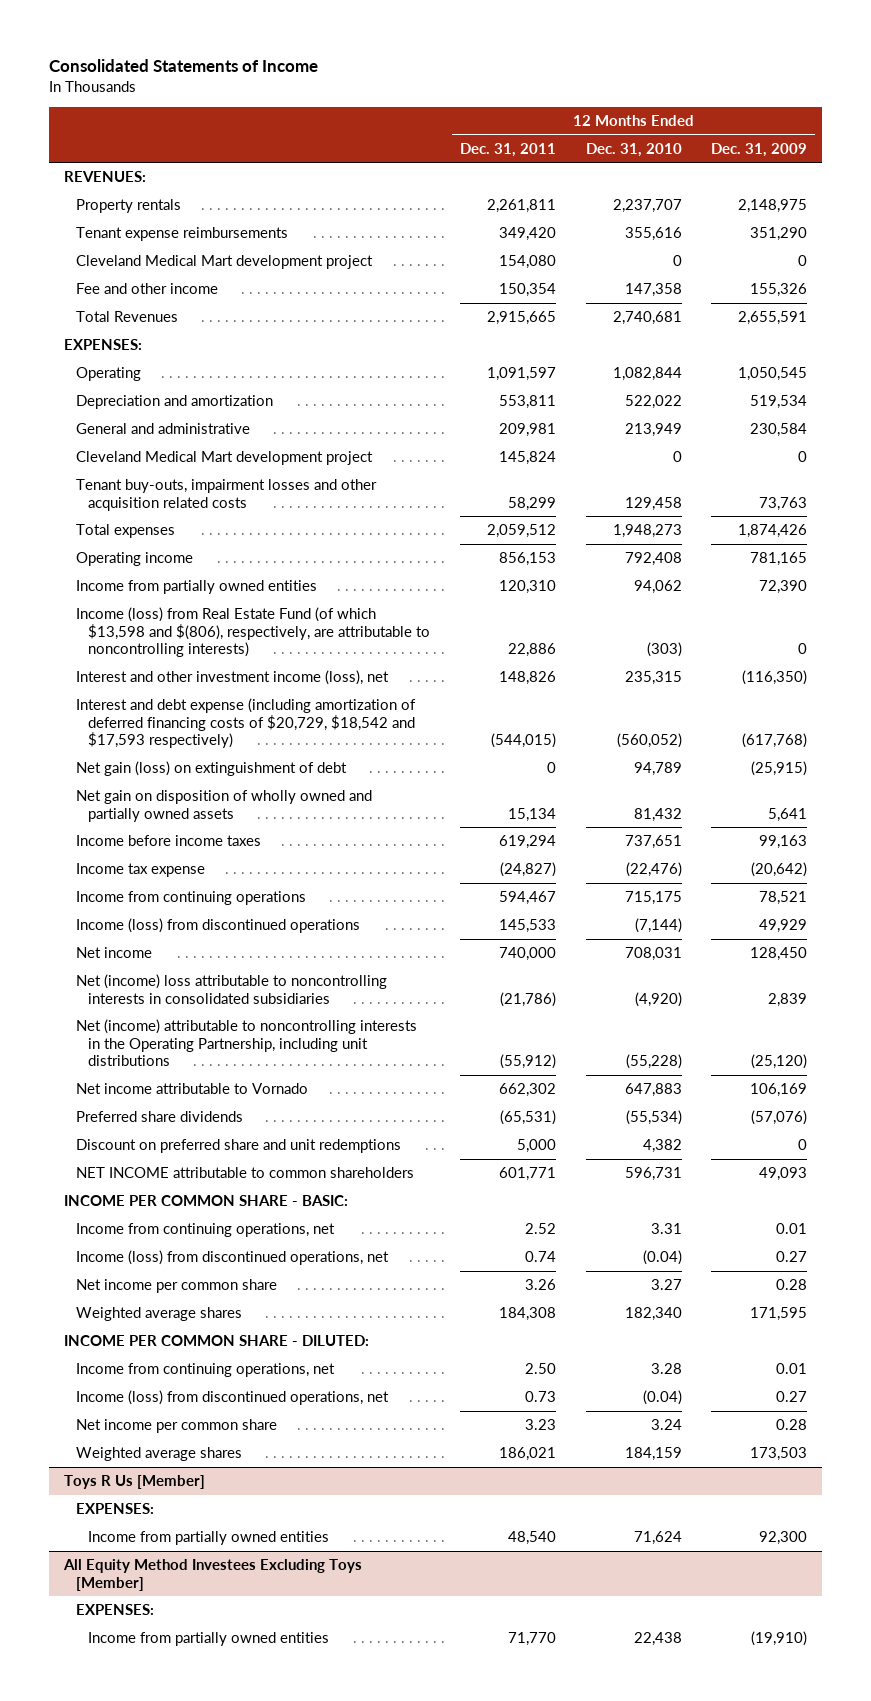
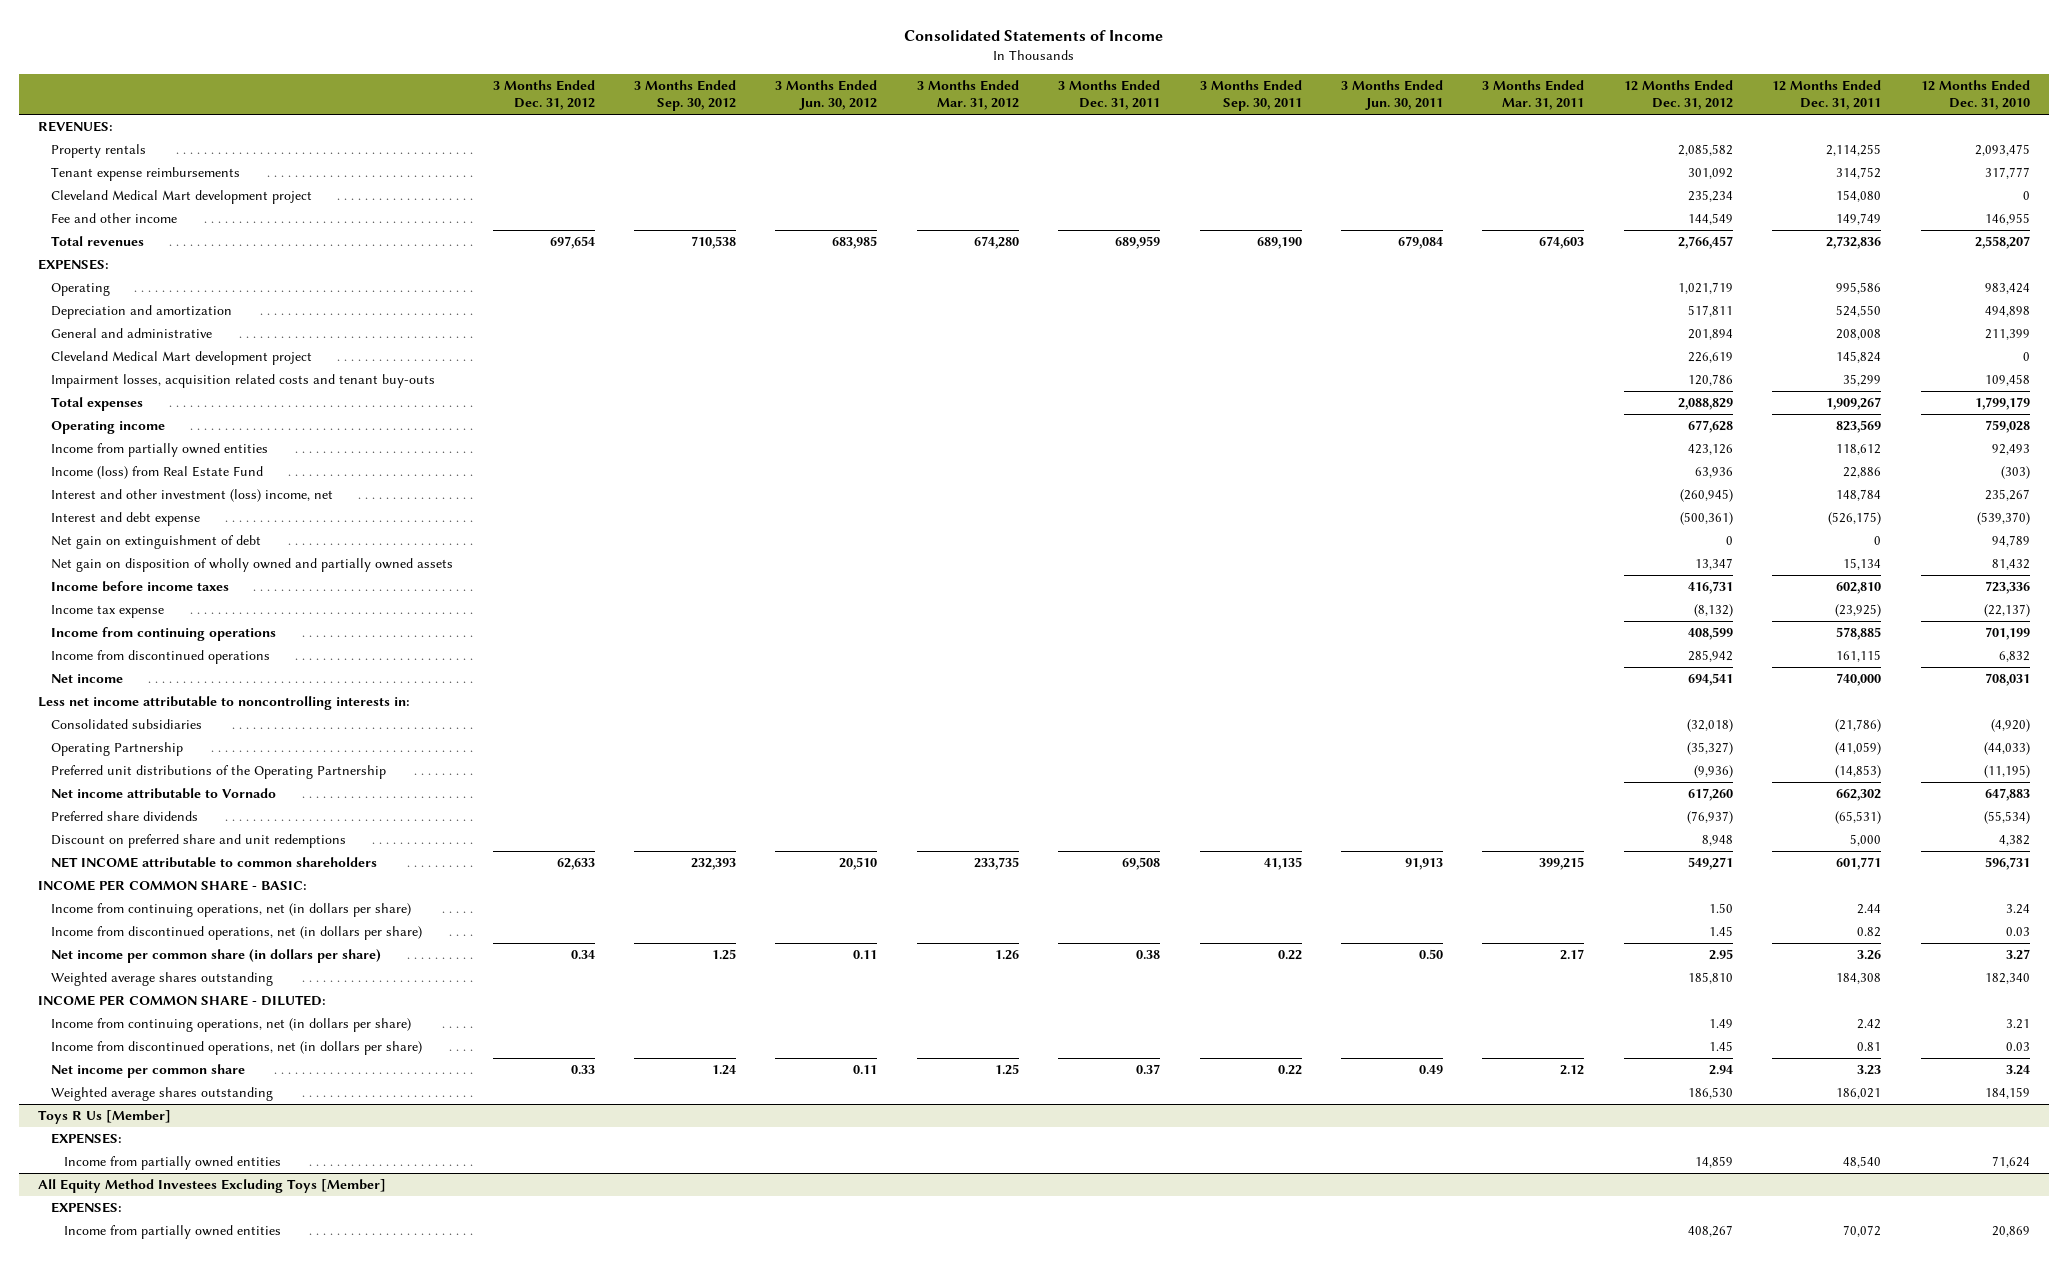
- | 12 Months Ended Dec. 31, 2011 | 12 Months Ended Dec. 31, 2010 | 12 Months Ended Dec. 31, 2009
+ | 3 Months Ended Dec. 31, 2012 | 3 Months Ended Sep. 30, 2012 | 3 Months Ended Jun. 30, 2012 | 3 Months Ended Mar. 31, 2012 | 3 Months Ended Dec. 31, 2011 | 3 Months Ended Sep. 30, 2011 | 3 Months Ended Jun. 30, 2011 | 3 Months Ended Mar. 31, 2011 | 12 Months Ended Dec. 31, 2012 | 12 Months Ended Dec. 31, 2011 | 12 Months Ended Dec. 31, 2010
- Property rentals | 2,261,811 | 2,237,707 | 2,148,975
- Tenant expense reimbursements | 349,420 | 355,616 | 351,290
+ Property rentals | | | | | | | | | 2,085,582 | 2,114,255 | 2,093,475
+ Tenant expense reimbursements | | | | | | | | | 301,092 | 314,752 | 317,777
- Fee and other income | 150,354 | 147,358 | 155,326
- Total Revenues | 2,915,665 | 2,740,681 | 2,655,591
+ Fee and other income | | | | | | | | | 144,549 | 149,749 | 146,955
+ Total revenues | 697,654 | 710,538 | 683,985 | 674,280 | 689,959 | 689,190 | 679,084 | 674,603 | 2,766,457 | 2,732,836 | 2,558,207
- Operating | 1,091,597 | 1,082,844 | 1,050,545
- Depreciation and amortization | 553,811 | 522,022 | 519,534
- General and administrative | 209,981 | 213,949 | 230,584
+ Operating | | | | | | | | | 1,021,719 | 995,586 | 983,424
+ Depreciation and amortization | | | | | | | | | 517,811 | 524,550 | 494,898
+ General and administrative | | | | | | | | | 201,894 | 208,008 | 211,399
- Tenant buy-outs, impairment losses and other acquisition related costs | 58,299 | 129,458 | 73,763
- Total expenses | 2,059,512 | 1,948,273 | 1,874,426
- Operating income | 856,153 | 792,408 | 781,165
- Income from partially owned entities | 120,310 | 94,062 | 72,390
- Income (loss) from Real Estate Fund (of which $13,598 and $(806), respectively, are attributable to noncontrolling interests) | 22,886 | (303) | 0
- Interest and other investment income (loss), net | 148,826 | 235,315 | (116,350)
- Interest and debt expense (including amortization of deferred financing costs of $20,729, $18,542 and $17,593 respectively) | (544,015) | (560,052) | (617,768)
- Net gain (loss) on extinguishment of debt | 0 | 94,789 | (25,915)
+ Impairment losses, acquisition related costs and tenant buy-outs | | | | | | | | | 120,786 | 35,299 | 109,458
+ Total expenses | | | | | | | | | 2,088,829 | 1,909,267 | 1,799,179
+ Operating income | | | | | | | | | 677,628 | 823,569 | 759,028
+ Income from partially owned entities | | | | | | | | | 423,126 | 118,612 | 92,493
+ Income (loss) from Real Estate Fund | | | | | | | | | 63,936 | 22,886 | (303)
+ Interest and other investment (loss) income, net | | | | | | | | | (260,945) | 148,784 | 235,267
+ Interest and debt expense | | | | | | | | | (500,361) | (526,175) | (539,370)
+ Net gain on extinguishment of debt | | | | | | | | | 0 | 0 | 94,789
- Income before income taxes | 619,294 | 737,651 | 99,163
- Income tax expense | (24,827) | (22,476) | (20,642)
- Income from continuing operations | 594,467 | 715,175 | 78,521
- Income (loss) from discontinued operations | 145,533 | (7,144) | 49,929
+ Income before income taxes | | | | | | | | | 416,731 | 602,810 | 723,336
+ Income tax expense | | | | | | | | | (8,132) | (23,925) | (22,137)
+ Income from continuing operations | | | | | | | | | 408,599 | 578,885 | 701,199
+ Income from discontinued operations | | | | | | | | | 285,942 | 161,115 | 6,832
- Net (income) loss attributable to noncontrolling interests in consolidated subsidiaries | (21,786) | (4,920) | 2,839
- Net (income) attributable to noncontrolling interests in the Operating Partnership, including unit distributions | (55,912) | (55,228) | (25,120)
+ Less net income attributable to noncontrolling interests in:
+ Consolidated subsidiaries | | | | | | | | | (32,018) | (21,786) | (4,920)
+ Operating Partnership | | | | | | | | | (35,327) | (41,059) | (44,033)
+ Preferred unit distributions of the Operating Partnership | | | | | | | | | (9,936) | (14,853) | (11,195)
- Income from continuing operations, net | 2.52 | 3.31 | 0.01
- Income (loss) from discontinued operations, net | 0.74 | (0.04) | 0.27
- Net income per common share | 3.26 | 3.27 | 0.28
- Weighted average shares | 184,308 | 182,340 | 171,595
+ Income from continuing operations, net (in dollars per share) | | | | | | | | | 1.50 | 2.44 | 3.24
+ Income from discontinued operations, net (in dollars per share) | | | | | | | | | 1.45 | 0.82 | 0.03
+ Net income per common share (in dollars per share) | 0.34 | 1.25 | 0.11 | 1.26 | 0.38 | 0.22 | 0.50 | 2.17 | 2.95 | 3.26 | 3.27
+ Weighted average shares outstanding | | | | | | | | | 185,810 | 184,308 | 182,340
- Income from continuing operations, net | 2.50 | 3.28 | 0.01
- Income (loss) from discontinued operations, net | 0.73 | (0.04) | 0.27
+ Income from continuing operations, net (in dollars per share) | | | | | | | | | 1.49 | 2.42 | 3.21
+ Income from discontinued operations, net (in dollars per share) | | | | | | | | | 1.45 | 0.81 | 0.03
- Weighted average shares | 186,021 | 184,159 | 173,503
+ Weighted average shares outstanding | | | | | | | | | 186,530 | 186,021 | 184,159
@ All Equity Method Investees Excluding Toys [Member]
- Income from partially owned entities | 71,770 | 22,438 | (19,910)
+ Income from partially owned entities | | | | | | | | | 408,267 | 70,072 | 20,869

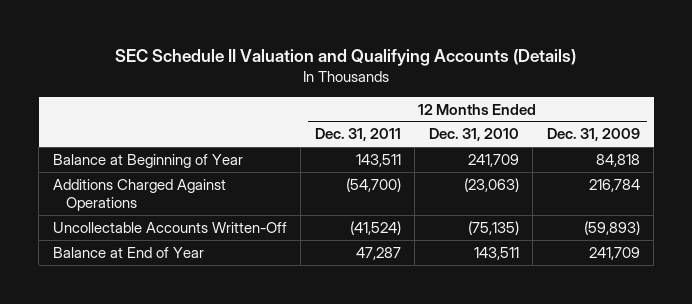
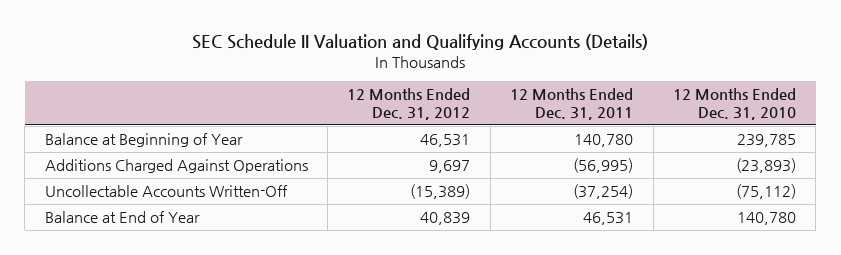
- | 12 Months Ended Dec. 31, 2011 | 12 Months Ended Dec. 31, 2010 | 12 Months Ended Dec. 31, 2009
+ | 12 Months Ended Dec. 31, 2012 | 12 Months Ended Dec. 31, 2011 | 12 Months Ended Dec. 31, 2010
- Balance at Beginning of Year | 143,511 | 241,709 | 84,818
- Additions Charged Against Operations | (54,700) | (23,063) | 216,784
- Uncollectable Accounts Written-Off | (41,524) | (75,135) | (59,893)
- Balance at End of Year | 47,287 | 143,511 | 241,709
+ Balance at Beginning of Year | 46,531 | 140,780 | 239,785
+ Additions Charged Against Operations | 9,697 | (56,995) | (23,893)
+ Uncollectable Accounts Written-Off | (15,389) | (37,254) | (75,112)
+ Balance at End of Year | 40,839 | 46,531 | 140,780

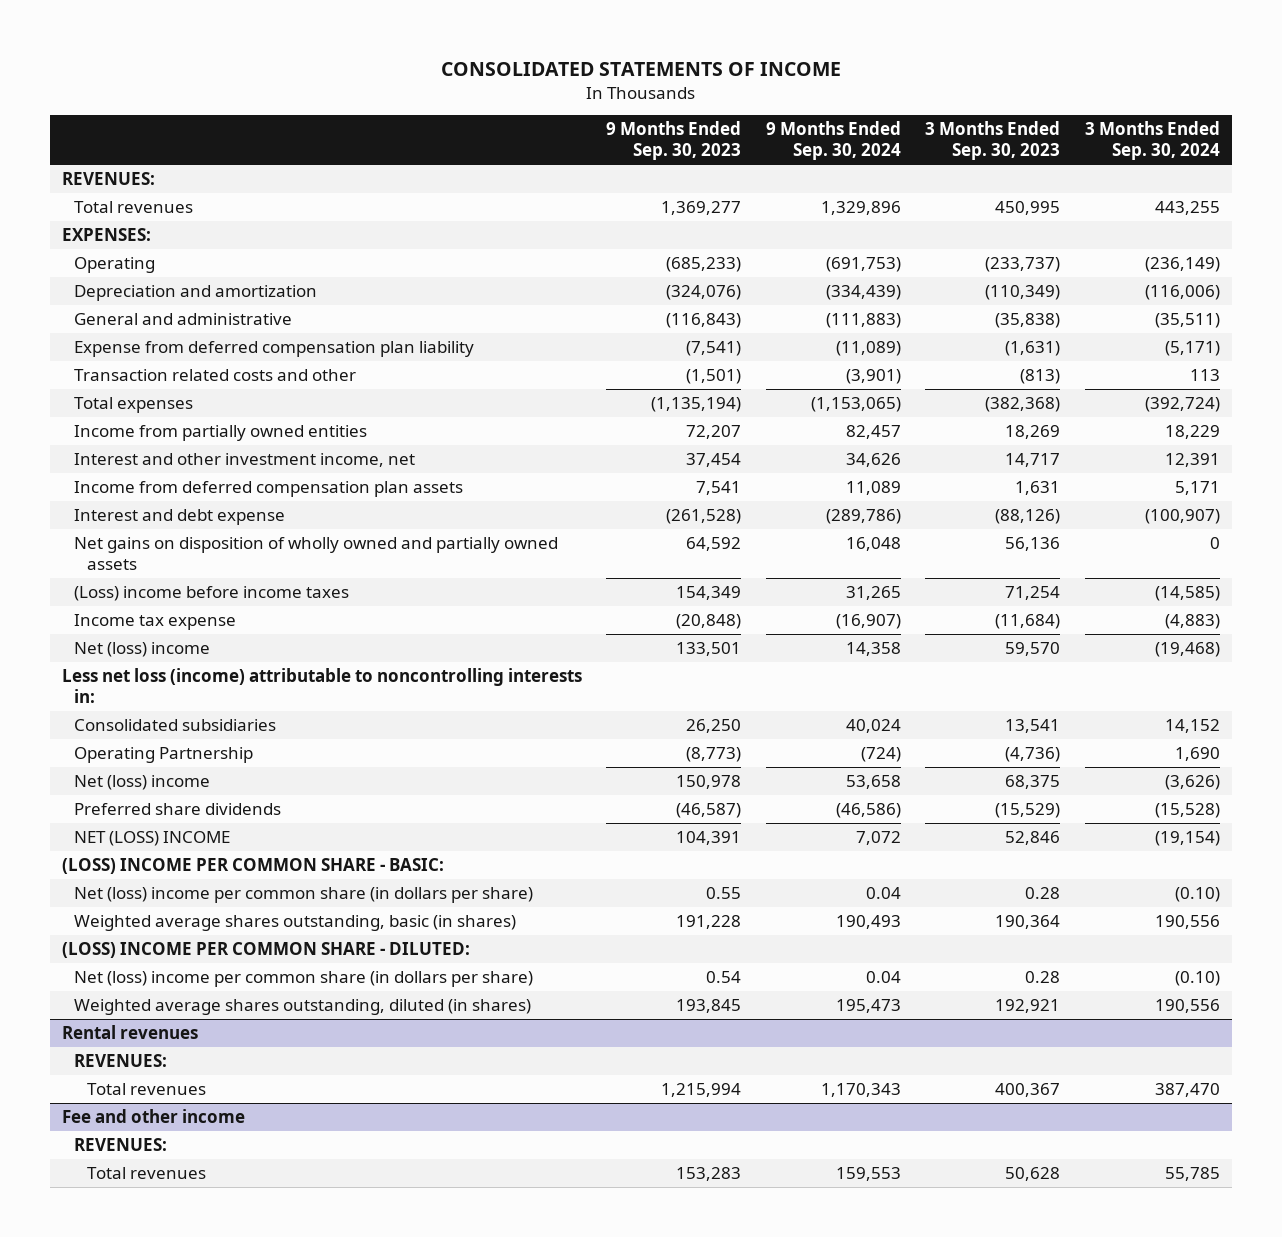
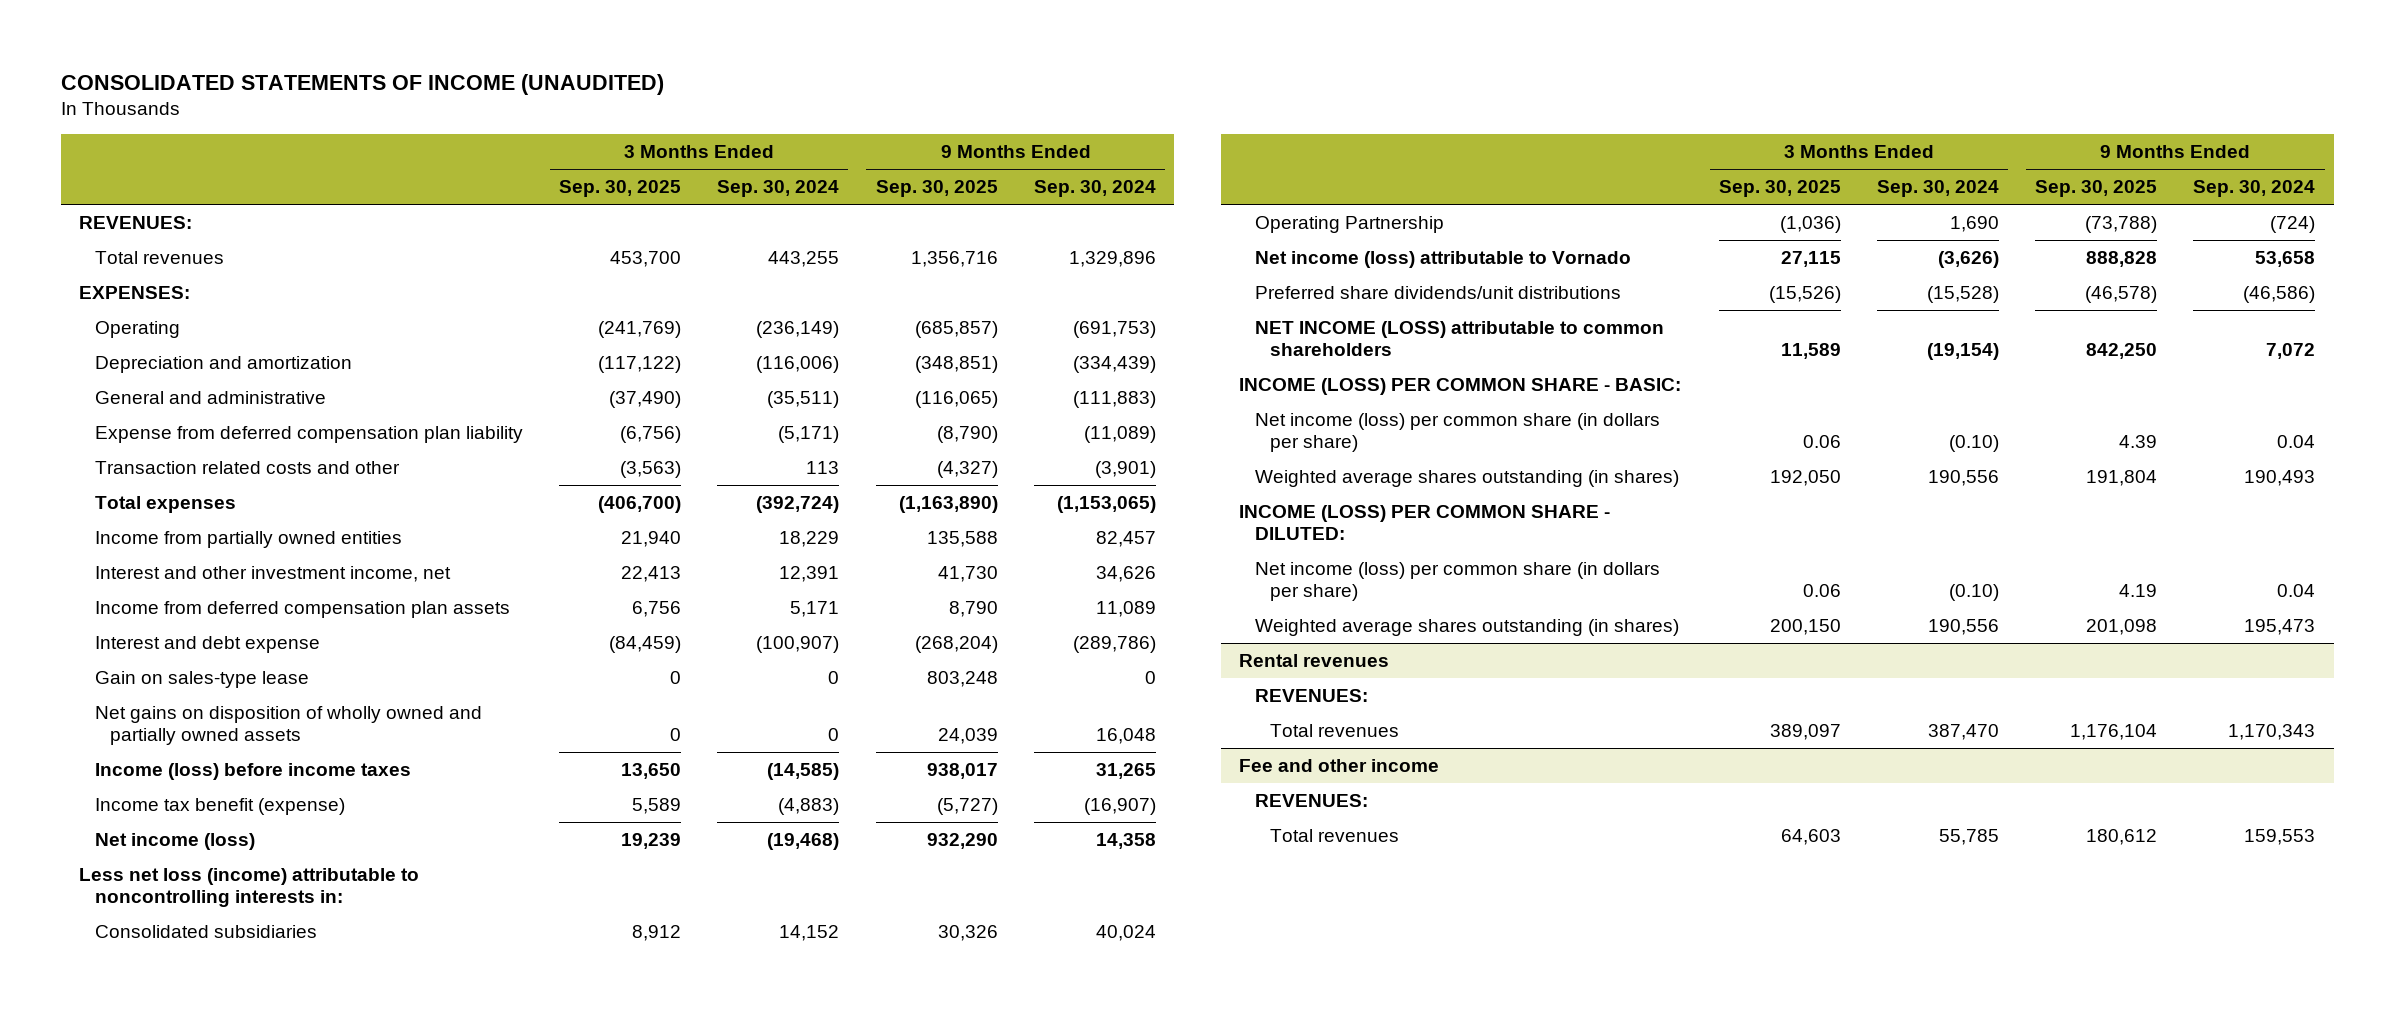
- CONSOLIDATED STATEMENTS OF INCOME
+ CONSOLIDATED STATEMENTS OF INCOME (UNAUDITED)
- | 9 Months Ended Sep. 30, 2023 | 9 Months Ended Sep. 30, 2024 | 3 Months Ended Sep. 30, 2023 | 3 Months Ended Sep. 30, 2024
+ | 3 Months Ended Sep. 30, 2025 | 3 Months Ended Sep. 30, 2024 | 9 Months Ended Sep. 30, 2025 | 9 Months Ended Sep. 30, 2024
+ Gain on sales-type lease | 0 | 0 | 803,248 | 0
- (Loss) income before income taxes | 154,349 | 31,265 | 71,254 | (14,585)
- Income tax expense | (20,848) | (16,907) | (11,684) | (4,883)
- Net (loss) income | 133,501 | 14,358 | 59,570 | (19,468)
+ Income (loss) before income taxes | 13,650 | (14,585) | 938,017 | 31,265
+ Income tax benefit (expense) | 5,589 | (4,883) | (5,727) | (16,907)
+ Net income (loss) | 19,239 | (19,468) | 932,290 | 14,358
- Net (loss) income | 150,978 | 53,658 | 68,375 | (3,626)
- Preferred share dividends | (46,587) | (46,586) | (15,529) | (15,528)
- NET (LOSS) INCOME | 104,391 | 7,072 | 52,846 | (19,154)
- (LOSS) INCOME PER COMMON SHARE - BASIC:
- Net (loss) income per common share (in dollars per share) | 0.55 | 0.04 | 0.28 | (0.10)
- Weighted average shares outstanding, basic (in shares) | 191,228 | 190,493 | 190,364 | 190,556
- (LOSS) INCOME PER COMMON SHARE - DILUTED:
- Net (loss) income per common share (in dollars per share) | 0.54 | 0.04 | 0.28 | (0.10)
- Weighted average shares outstanding, diluted (in shares) | 193,845 | 195,473 | 192,921 | 190,556
+ Net income (loss) attributable to Vornado | 27,115 | (3,626) | 888,828 | 53,658
+ Preferred share dividends/unit distributions | (15,526) | (15,528) | (46,578) | (46,586)
+ NET INCOME (LOSS) attributable to common shareholders | 11,589 | (19,154) | 842,250 | 7,072
+ INCOME (LOSS) PER COMMON SHARE - BASIC:
+ Net income (loss) per common share (in dollars per share) | 0.06 | (0.10) | 4.39 | 0.04
+ Weighted average shares outstanding (in shares) | 192,050 | 190,556 | 191,804 | 190,493
+ INCOME (LOSS) PER COMMON SHARE - DILUTED:
+ Net income (loss) per common share (in dollars per share) | 0.06 | (0.10) | 4.19 | 0.04
+ Weighted average shares outstanding (in shares) | 200,150 | 190,556 | 201,098 | 195,473

